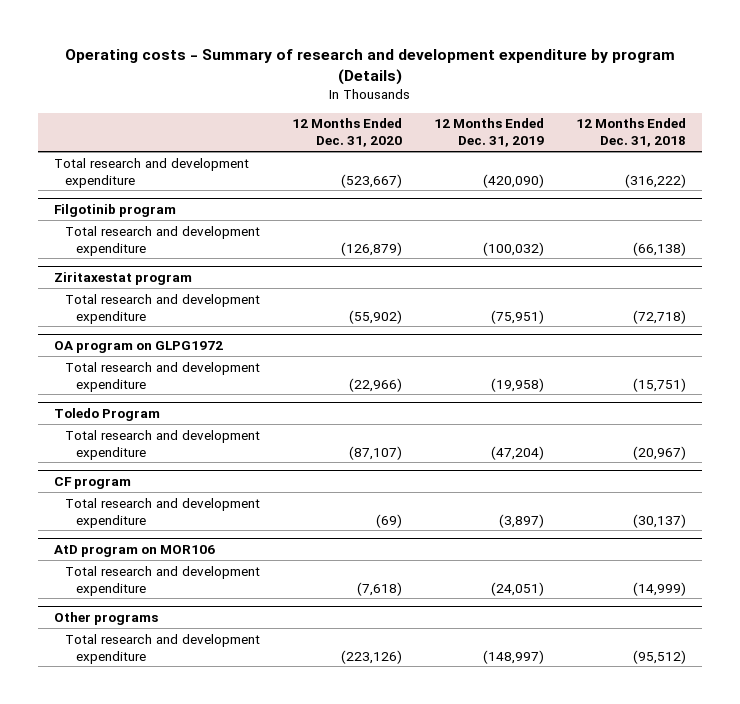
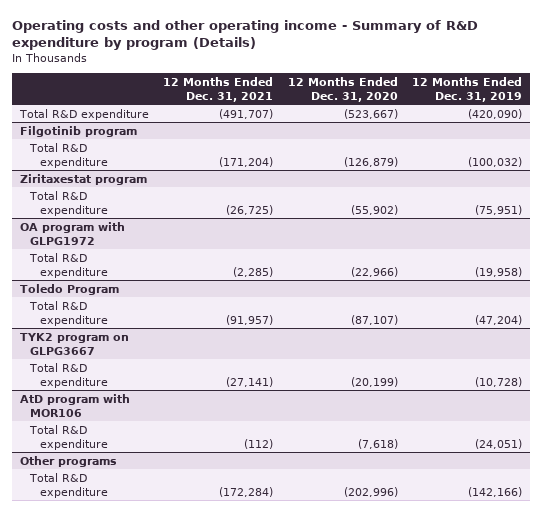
- Operating costs - Summary of research and development expenditure by program (Details)
+ Operating costs and other operating income - Summary of R&D expenditure by program (Details)
- | 12 Months Ended Dec. 31, 2020 | 12 Months Ended Dec. 31, 2019 | 12 Months Ended Dec. 31, 2018
+ | 12 Months Ended Dec. 31, 2021 | 12 Months Ended Dec. 31, 2020 | 12 Months Ended Dec. 31, 2019
- Total research and development expenditure | (523,667) | (420,090) | (316,222)
+ Total R&D expenditure | (491,707) | (523,667) | (420,090)
@ Filgotinib program
- Total research and development expenditure | (126,879) | (100,032) | (66,138)
+ Total R&D expenditure | (171,204) | (126,879) | (100,032)
@ Ziritaxestat program
- Total research and development expenditure | (55,902) | (75,951) | (72,718)
- OA program on GLPG1972
- Total research and development expenditure | (22,966) | (19,958) | (15,751)
@ Ziritaxestat program
+ Total R&D expenditure | (26,725) | (55,902) | (75,951)
+ OA program with GLPG1972
+ Total R&D expenditure | (2,285) | (22,966) | (19,958)
@ Toledo Program
- Total research and development expenditure | (87,107) | (47,204) | (20,967)
- CF program
- Total research and development expenditure | (69) | (3,897) | (30,137)
- AtD program on MOR106
- Total research and development expenditure | (7,618) | (24,051) | (14,999)
@ Toledo Program
+ Total R&D expenditure | (91,957) | (87,107) | (47,204)
+ TYK2 program on GLPG3667
+ Total R&D expenditure | (27,141) | (20,199) | (10,728)
+ AtD program with MOR106
+ Total R&D expenditure | (112) | (7,618) | (24,051)
@ Other programs
- Total research and development expenditure | (223,126) | (148,997) | (95,512)
+ Total R&D expenditure | (172,284) | (202,996) | (142,166)

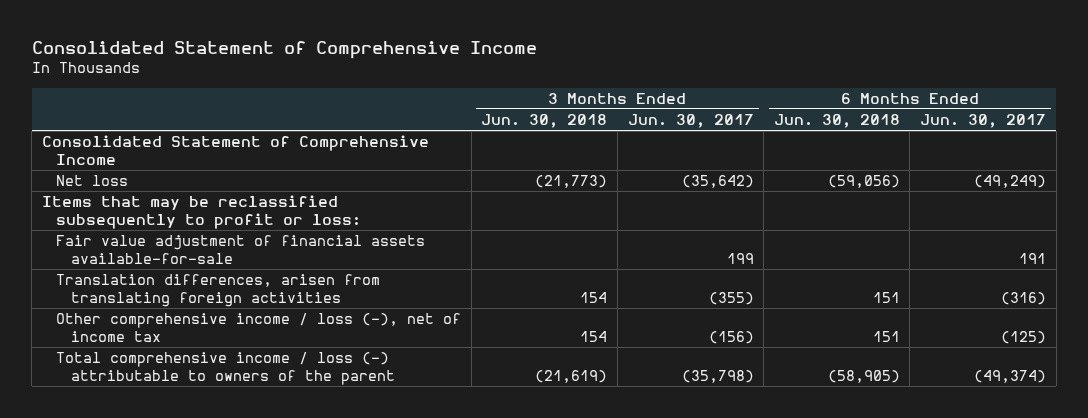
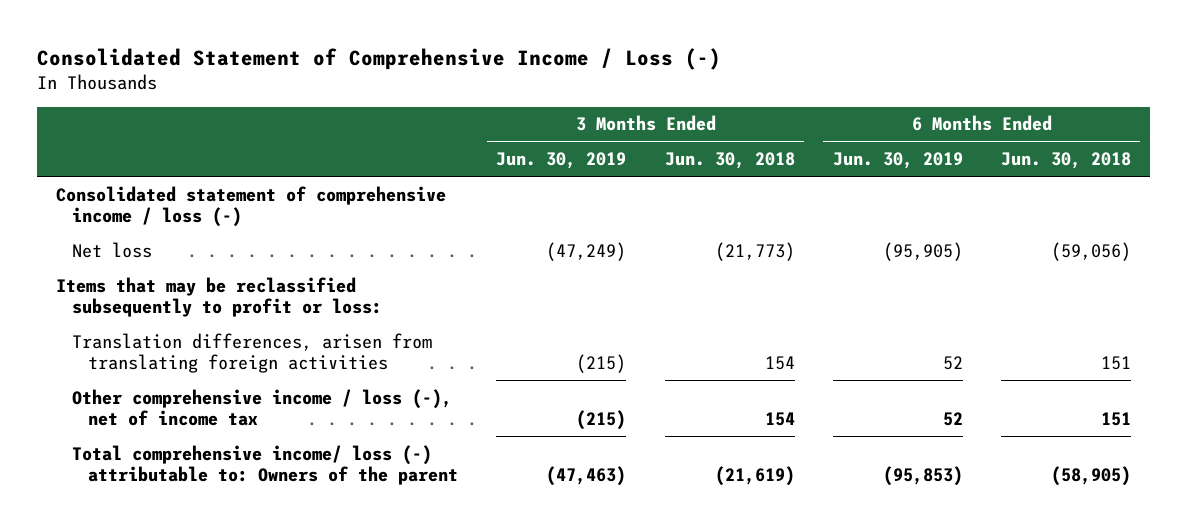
- Consolidated Statement of Comprehensive Income
+ Consolidated Statement of Comprehensive Income / Loss (-)
- | 3 Months Ended Jun. 30, 2018 | 3 Months Ended Jun. 30, 2017 | 6 Months Ended Jun. 30, 2018 | 6 Months Ended Jun. 30, 2017
+ | 3 Months Ended Jun. 30, 2019 | 3 Months Ended Jun. 30, 2018 | 6 Months Ended Jun. 30, 2019 | 6 Months Ended Jun. 30, 2018
- Consolidated Statement of Comprehensive Income
+ Consolidated statement of comprehensive income / loss (-)
- Fair value adjustment of financial assets available-for-sale | | 199 | | 191
- Total comprehensive income / loss (-) attributable to owners of the parent | (21,619) | (35,798) | (58,905) | (49,374)
+ Total comprehensive income/ loss (-) attributable to: Owners of the parent | (47,463) | (21,619) | (95,853) | (58,905)

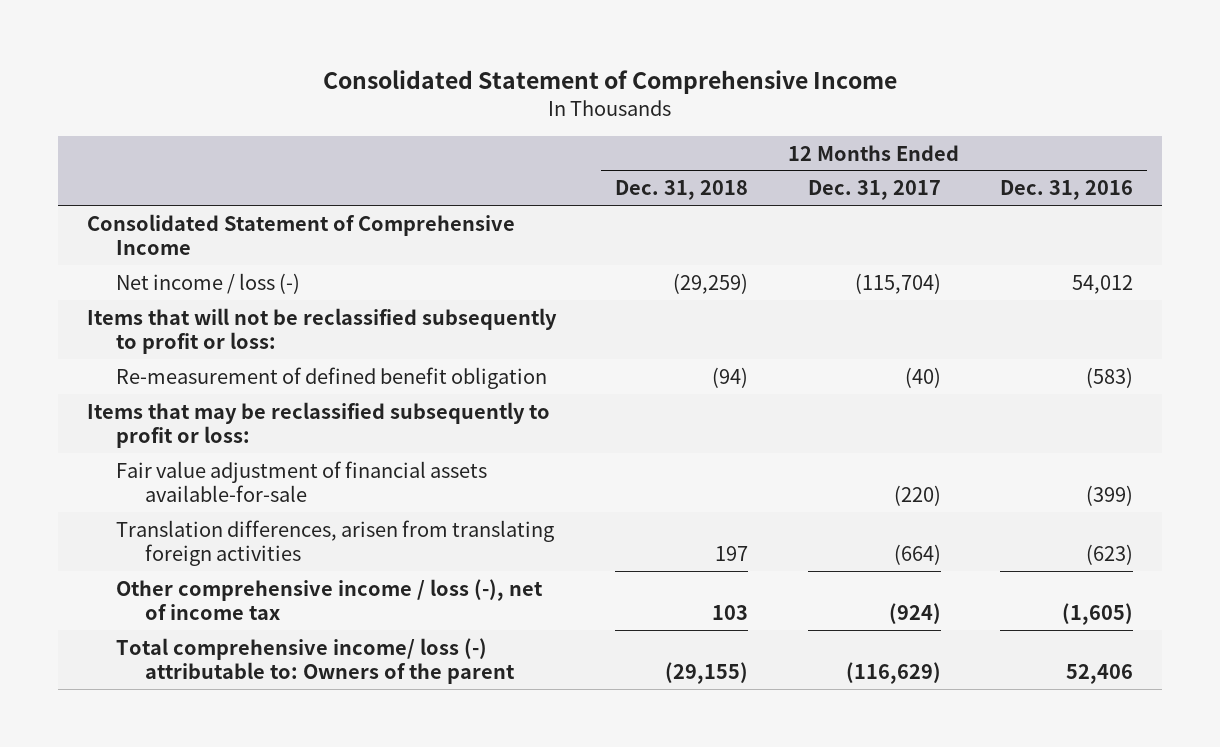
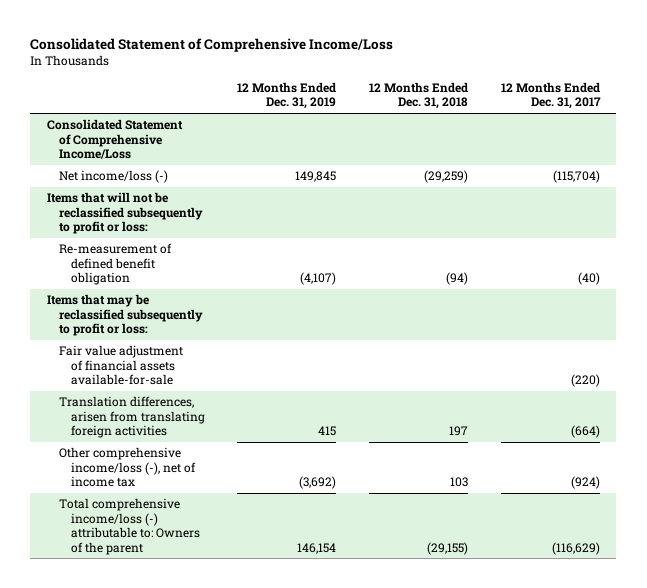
- Consolidated Statement of Comprehensive Income
+ Consolidated Statement of Comprehensive Income/Loss
- | 12 Months Ended Dec. 31, 2018 | 12 Months Ended Dec. 31, 2017 | 12 Months Ended Dec. 31, 2016
+ | 12 Months Ended Dec. 31, 2019 | 12 Months Ended Dec. 31, 2018 | 12 Months Ended Dec. 31, 2017
- Consolidated Statement of Comprehensive Income
- Net income / loss (-) | (29,259) | (115,704) | 54,012
+ Consolidated Statement of Comprehensive Income/Loss
+ Net income/loss (-) | 149,845 | (29,259) | (115,704)
- Other comprehensive income / loss (-), net of income tax | 103 | (924) | (1,605)
- Total comprehensive income/ loss (-) attributable to: Owners of the parent | (29,155) | (116,629) | 52,406
+ Other comprehensive income/loss (-), net of income tax | (3,692) | 103 | (924)
+ Total comprehensive income/loss (-) attributable to: Owners of the parent | 146,154 | (29,155) | (116,629)

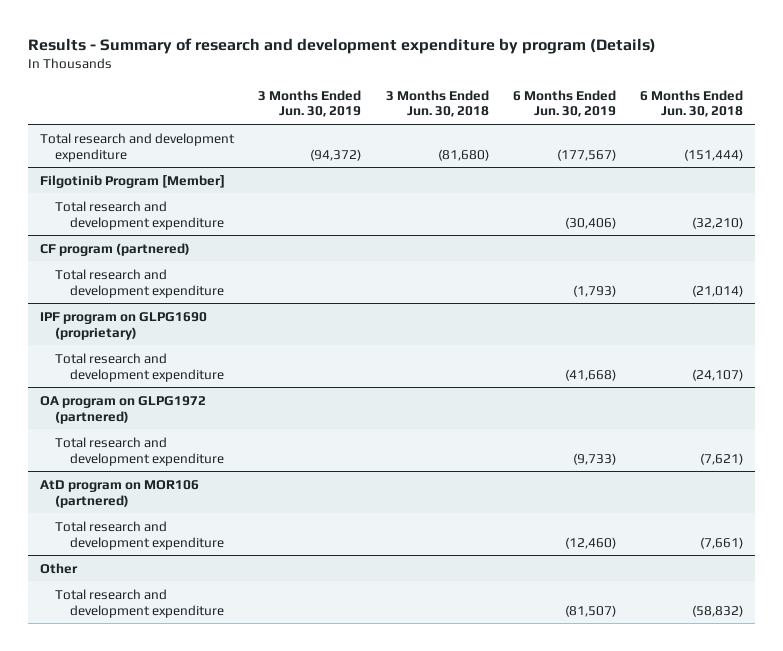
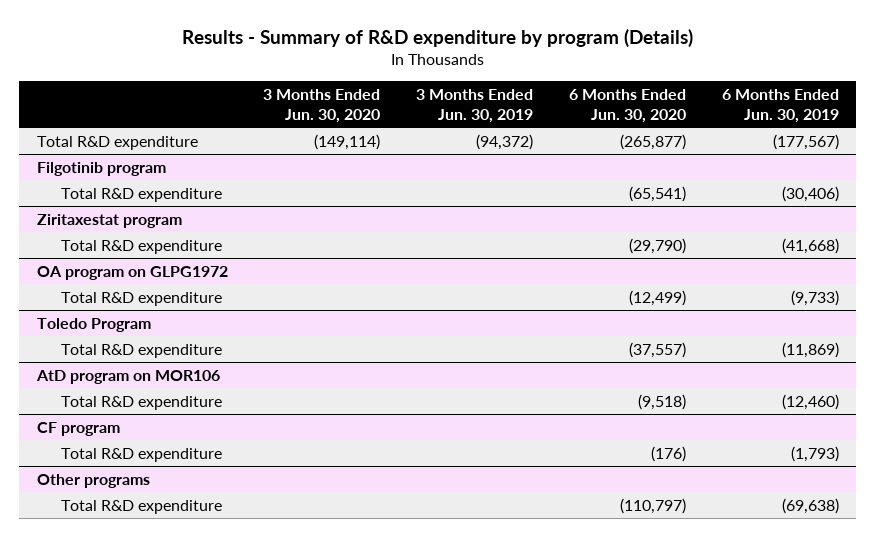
- Results - Summary of research and development expenditure by program (Details)
+ Results - Summary of R&D expenditure by program (Details)
- | 3 Months Ended Jun. 30, 2019 | 3 Months Ended Jun. 30, 2018 | 6 Months Ended Jun. 30, 2019 | 6 Months Ended Jun. 30, 2018
+ | 3 Months Ended Jun. 30, 2020 | 3 Months Ended Jun. 30, 2019 | 6 Months Ended Jun. 30, 2020 | 6 Months Ended Jun. 30, 2019
- Total research and development expenditure | (94,372) | (81,680) | (177,567) | (151,444)
- Filgotinib Program [Member]
- Total research and development expenditure | | | (30,406) | (32,210)
- CF program (partnered)
- Total research and development expenditure | | | (1,793) | (21,014)
- IPF program on GLPG1690 (proprietary)
- Total research and development expenditure | | | (41,668) | (24,107)
- OA program on GLPG1972 (partnered)
- Total research and development expenditure | | | (9,733) | (7,621)
- AtD program on MOR106 (partnered)
- Total research and development expenditure | | | (12,460) | (7,661)
- Other
- Total research and development expenditure | | | (81,507) | (58,832)
+ Total R&D expenditure | (149,114) | (94,372) | (265,877) | (177,567)
+ Filgotinib program
+ Total R&D expenditure | | | (65,541) | (30,406)
+ Ziritaxestat program
+ Total R&D expenditure | | | (29,790) | (41,668)
+ OA program on GLPG1972
+ Total R&D expenditure | | | (12,499) | (9,733)
+ Toledo Program
+ Total R&D expenditure | | | (37,557) | (11,869)
+ AtD program on MOR106
+ Total R&D expenditure | | | (9,518) | (12,460)
+ CF program
+ Total R&D expenditure | | | (176) | (1,793)
+ Other programs
+ Total R&D expenditure | | | (110,797) | (69,638)

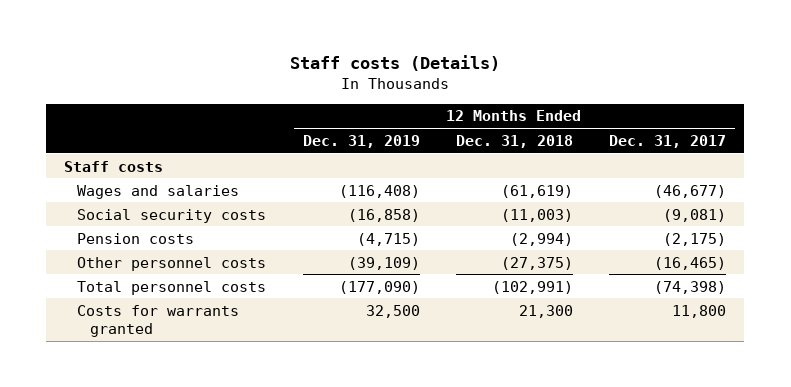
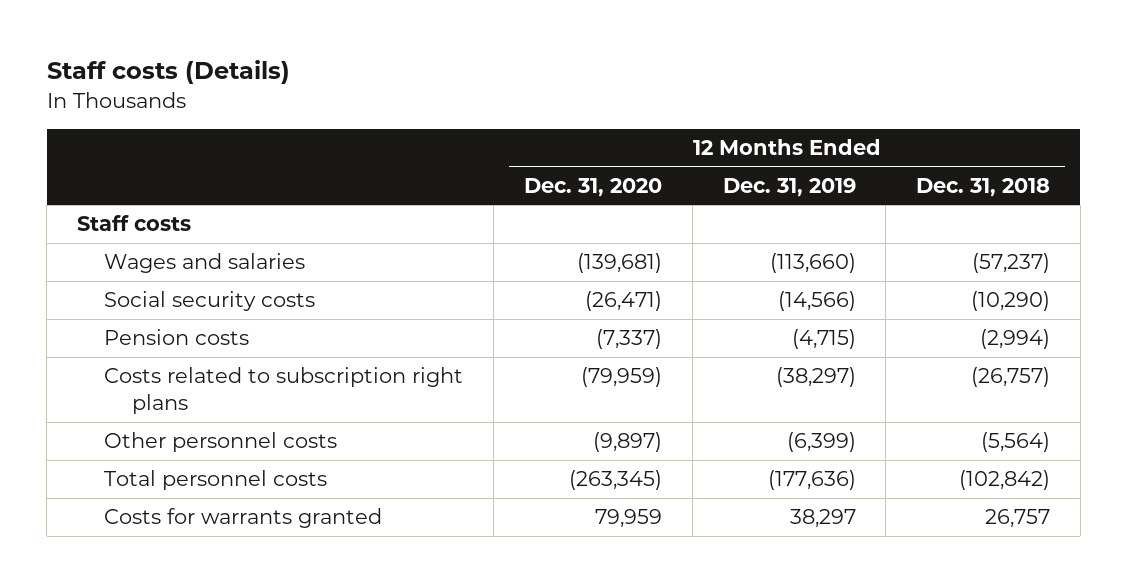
- | 12 Months Ended Dec. 31, 2019 | 12 Months Ended Dec. 31, 2018 | 12 Months Ended Dec. 31, 2017
+ | 12 Months Ended Dec. 31, 2020 | 12 Months Ended Dec. 31, 2019 | 12 Months Ended Dec. 31, 2018
- Wages and salaries | (116,408) | (61,619) | (46,677)
- Social security costs | (16,858) | (11,003) | (9,081)
+ Wages and salaries | (139,681) | (113,660) | (57,237)
+ Social security costs | (26,471) | (14,566) | (10,290)
- Other personnel costs | (39,109) | (27,375) | (16,465)
- Total personnel costs | (177,090) | (102,991) | (74,398)
- Costs for warrants granted | 32,500 | 21,300 | 11,800
+ Costs related to subscription right plans | (79,959) | (38,297) | (26,757)
+ Other personnel costs | (9,897) | (6,399) | (5,564)
+ Total personnel costs | (263,345) | (177,636) | (102,842)
+ Costs for warrants granted | 79,959 | 38,297 | 26,757

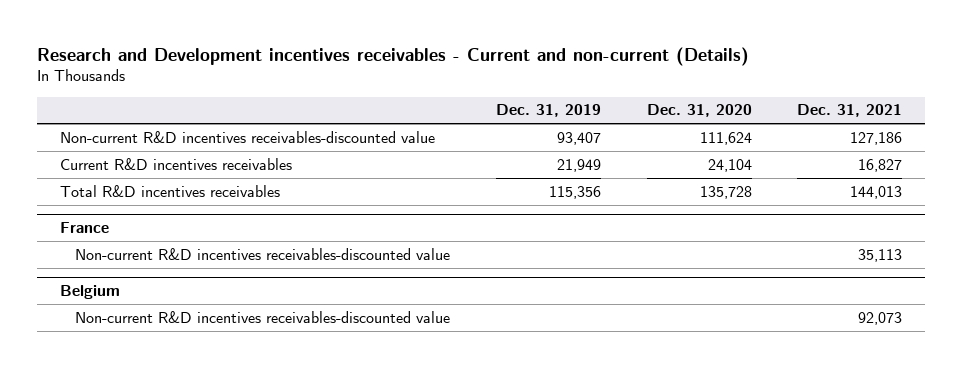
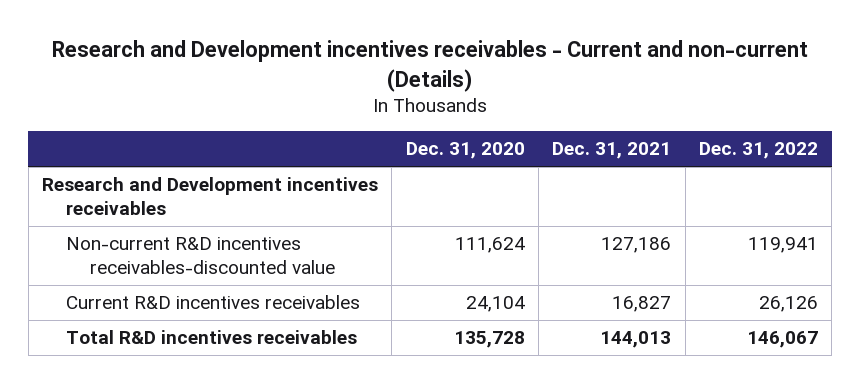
- | Dec. 31, 2019 | Dec. 31, 2020 | Dec. 31, 2021
+ | Dec. 31, 2020 | Dec. 31, 2021 | Dec. 31, 2022
+ Research and Development incentives receivables
- France
- Non-current R&D incentives receivables-discounted value | | | 35,113
- Belgium
- Non-current R&D incentives receivables-discounted value | | | 92,073

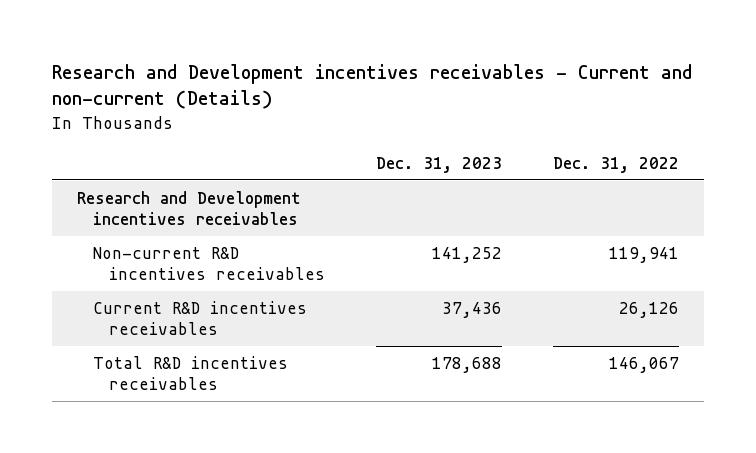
- | Dec. 31, 2020 | Dec. 31, 2021 | Dec. 31, 2022
+ | Dec. 31, 2023 | Dec. 31, 2022
- Non-current R&D incentives receivables-discounted value | 111,624 | 127,186 | 119,941
+ Non-current R&D incentives receivables | 141,252 | 119,941

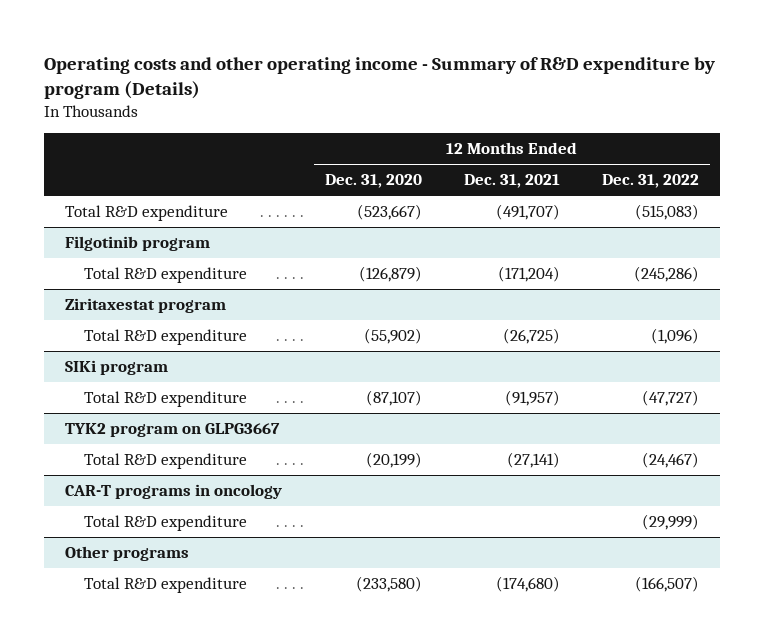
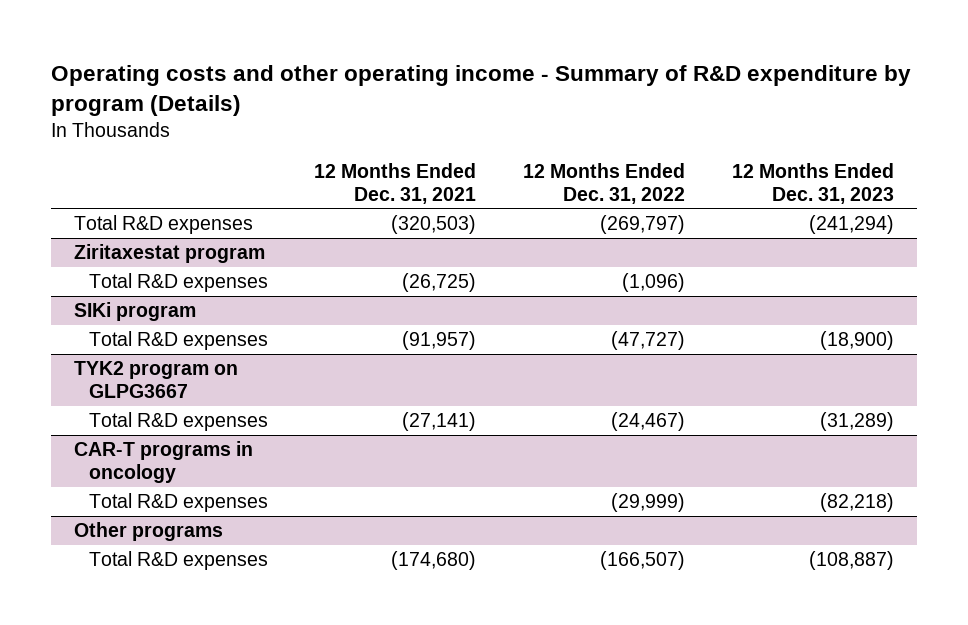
- | 12 Months Ended Dec. 31, 2020 | 12 Months Ended Dec. 31, 2021 | 12 Months Ended Dec. 31, 2022
+ | 12 Months Ended Dec. 31, 2021 | 12 Months Ended Dec. 31, 2022 | 12 Months Ended Dec. 31, 2023
- Total R&D expenditure | (523,667) | (491,707) | (515,083)
- Filgotinib program
- Total R&D expenditure | (126,879) | (171,204) | (245,286)
+ Total R&D expenses | (320,503) | (269,797) | (241,294)
@ Ziritaxestat program
- Total R&D expenditure | (55,902) | (26,725) | (1,096)
+ Total R&D expenses | (26,725) | (1,096) |
@ SIKi program
- Total R&D expenditure | (87,107) | (91,957) | (47,727)
+ Total R&D expenses | (91,957) | (47,727) | (18,900)
@ TYK2 program on GLPG3667
- Total R&D expenditure | (20,199) | (27,141) | (24,467)
+ Total R&D expenses | (27,141) | (24,467) | (31,289)
@ CAR-T programs in oncology
- Total R&D expenditure | | | (29,999)
+ Total R&D expenses | | (29,999) | (82,218)
@ Other programs
- Total R&D expenditure | (233,580) | (174,680) | (166,507)
+ Total R&D expenses | (174,680) | (166,507) | (108,887)

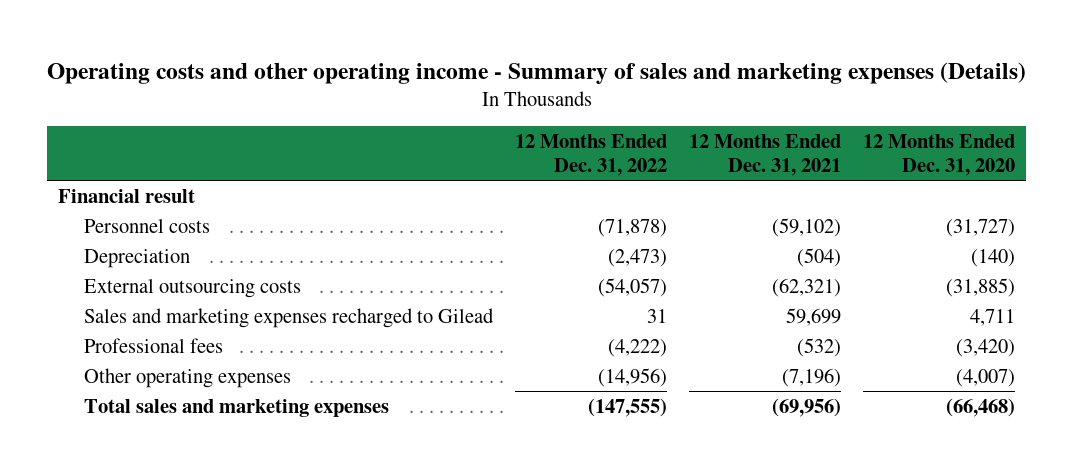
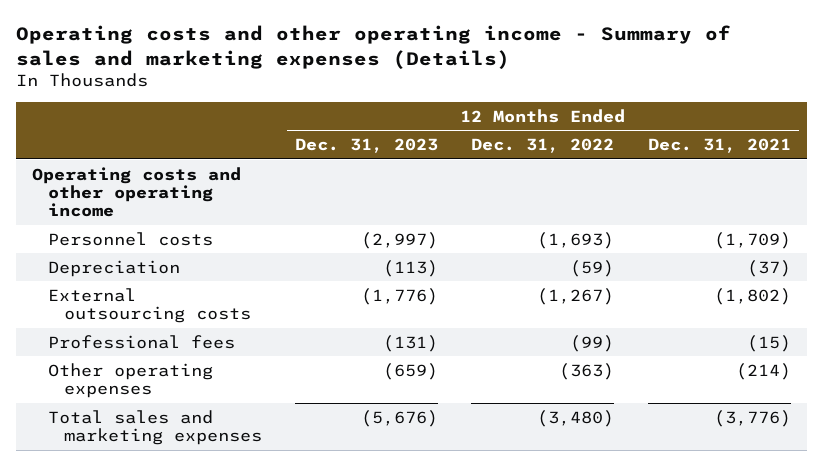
- | 12 Months Ended Dec. 31, 2022 | 12 Months Ended Dec. 31, 2021 | 12 Months Ended Dec. 31, 2020
+ | 12 Months Ended Dec. 31, 2023 | 12 Months Ended Dec. 31, 2022 | 12 Months Ended Dec. 31, 2021
- Financial result
- Personnel costs | (71,878) | (59,102) | (31,727)
- Depreciation | (2,473) | (504) | (140)
- External outsourcing costs | (54,057) | (62,321) | (31,885)
- Sales and marketing expenses recharged to Gilead | 31 | 59,699 | 4,711
- Professional fees | (4,222) | (532) | (3,420)
- Other operating expenses | (14,956) | (7,196) | (4,007)
- Total sales and marketing expenses | (147,555) | (69,956) | (66,468)
+ Operating costs and other operating income
+ Personnel costs | (2,997) | (1,693) | (1,709)
+ Depreciation | (113) | (59) | (37)
+ External outsourcing costs | (1,776) | (1,267) | (1,802)
+ Professional fees | (131) | (99) | (15)
+ Other operating expenses | (659) | (363) | (214)
+ Total sales and marketing expenses | (5,676) | (3,480) | (3,776)

